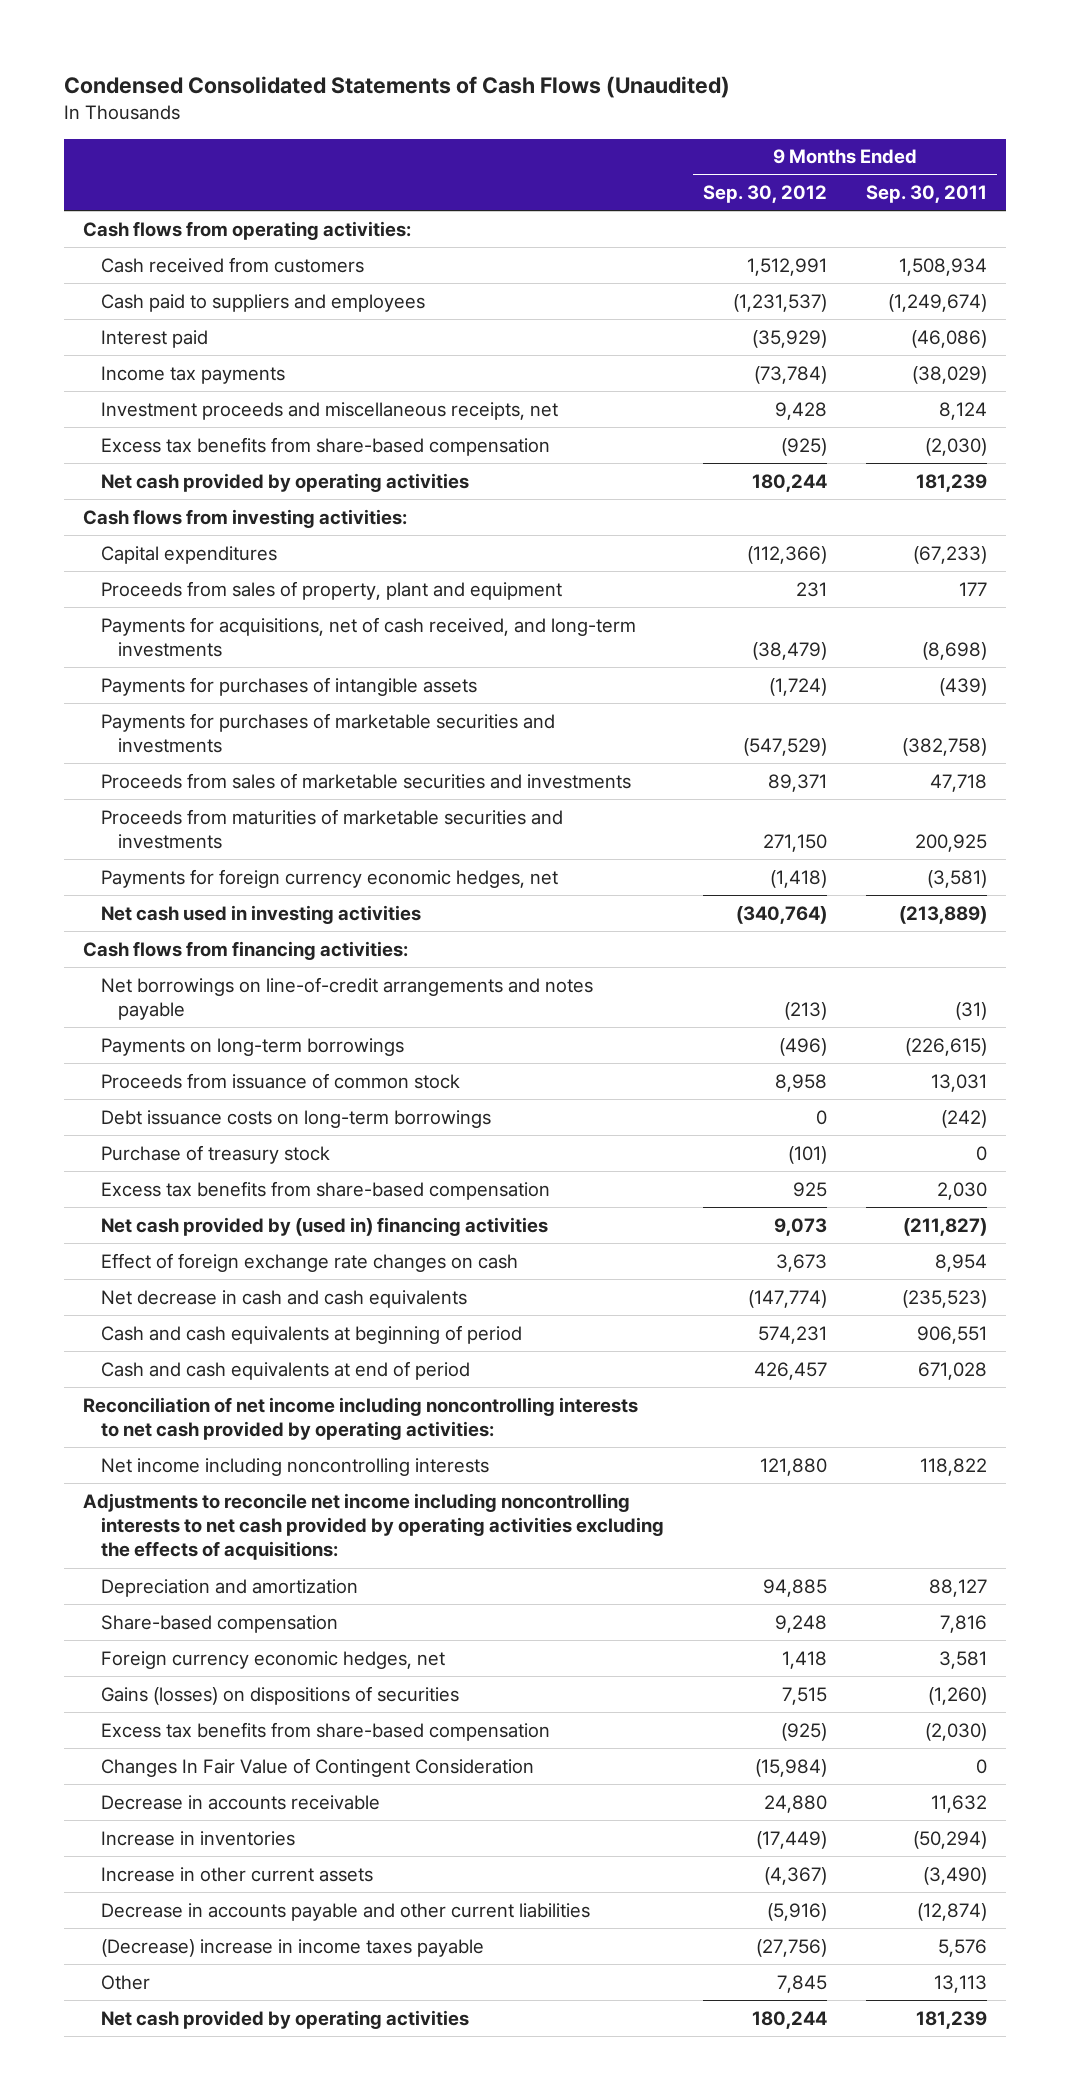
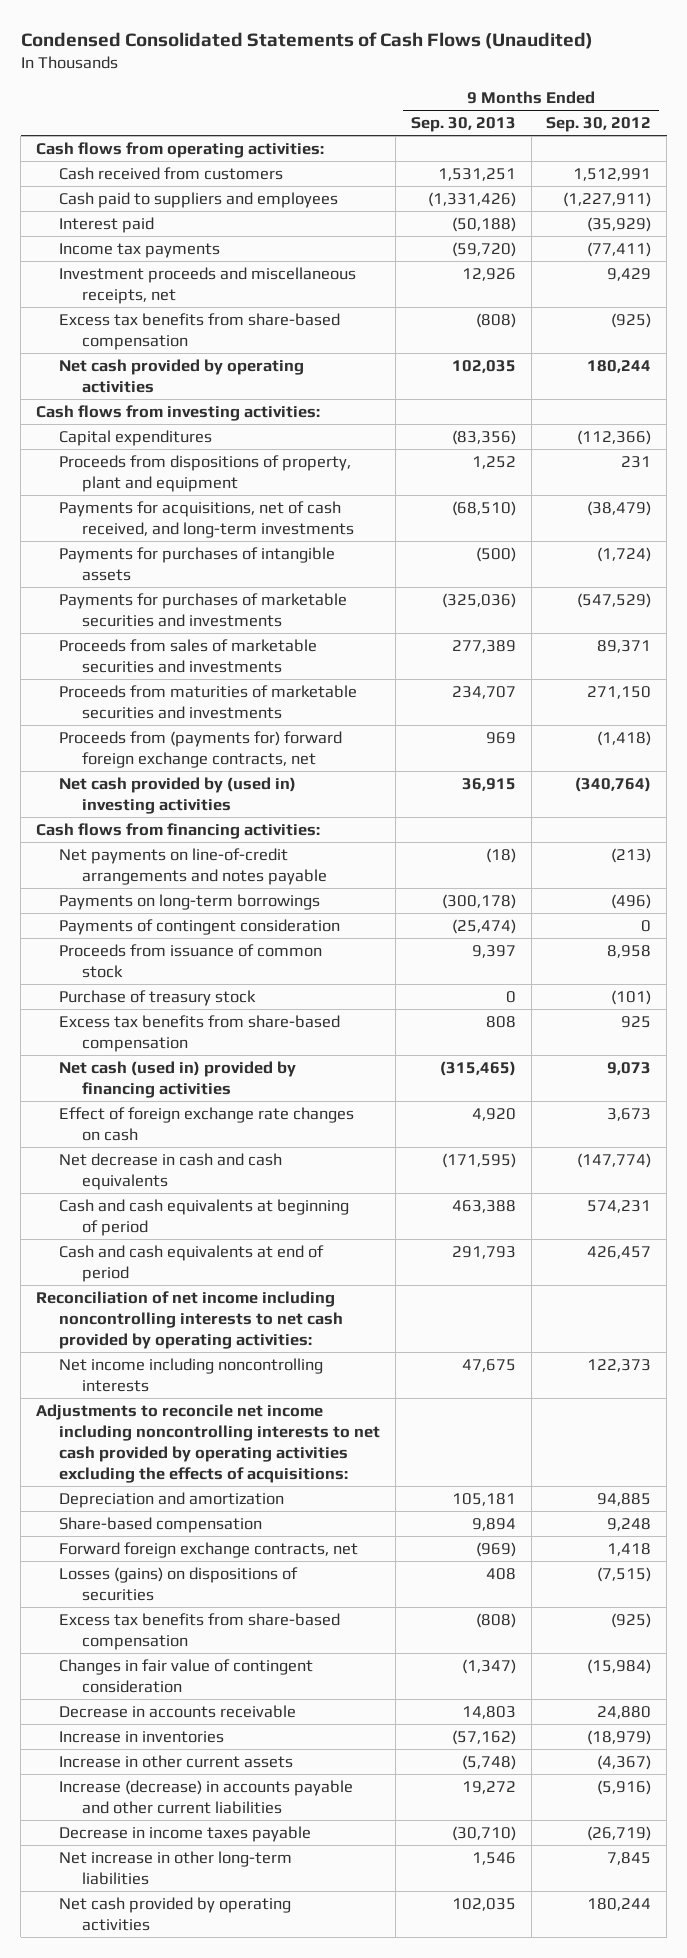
- | 9 Months Ended Sep. 30, 2012 | 9 Months Ended Sep. 30, 2011
+ | 9 Months Ended Sep. 30, 2013 | 9 Months Ended Sep. 30, 2012
- Cash paid to suppliers and employees | (1,231,537) | (1,249,674)
+ Cash paid to suppliers and employees | (1,331,426) | (1,227,911)
- Income tax payments | (73,784) | (38,029)
- Investment proceeds and miscellaneous receipts, net | 9,428 | 8,124
+ Income tax payments | (59,720) | (77,411)
+ Investment proceeds and miscellaneous receipts, net | 12,926 | 9,429
- Proceeds from sales of property, plant and equipment | 231 | 177
+ Proceeds from dispositions of property, plant and equipment | 1,252 | 231
- Payments for foreign currency economic hedges, net | (1,418) | (3,581)
- Net cash used in investing activities | (340,764) | (213,889)
+ Proceeds from (payments for) forward foreign exchange contracts, net | 969 | (1,418)
+ Net cash provided by (used in) investing activities | 36,915 | (340,764)
- Net borrowings on line-of-credit arrangements and notes payable | (213) | (31)
+ Net payments on line-of-credit arrangements and notes payable | (18) | (213)
+ Payments of contingent consideration | (25,474) | 0
- Debt issuance costs on long-term borrowings | 0 | (242)
- Net cash provided by (used in) financing activities | 9,073 | (211,827)
+ Net cash (used in) provided by financing activities | (315,465) | 9,073
- Net income including noncontrolling interests | 121,880 | 118,822
+ Net income including noncontrolling interests | 47,675 | 122,373
- Foreign currency economic hedges, net | 1,418 | 3,581
- Gains (losses) on dispositions of securities | 7,515 | (1,260)
+ Forward foreign exchange contracts, net | (969) | 1,418
+ Losses (gains) on dispositions of securities | 408 | (7,515)
- Changes In Fair Value of Contingent Consideration | (15,984) | 0
+ Changes in fair value of contingent consideration | (1,347) | (15,984)
- Increase in inventories | (17,449) | (50,294)
+ Increase in inventories | (57,162) | (18,979)
- Decrease in accounts payable and other current liabilities | (5,916) | (12,874)
- (Decrease) increase in income taxes payable | (27,756) | 5,576
- Other | 7,845 | 13,113
+ Increase (decrease) in accounts payable and other current liabilities | 19,272 | (5,916)
+ Decrease in income taxes payable | (30,710) | (26,719)
+ Net increase in other long-term liabilities | 1,546 | 7,845

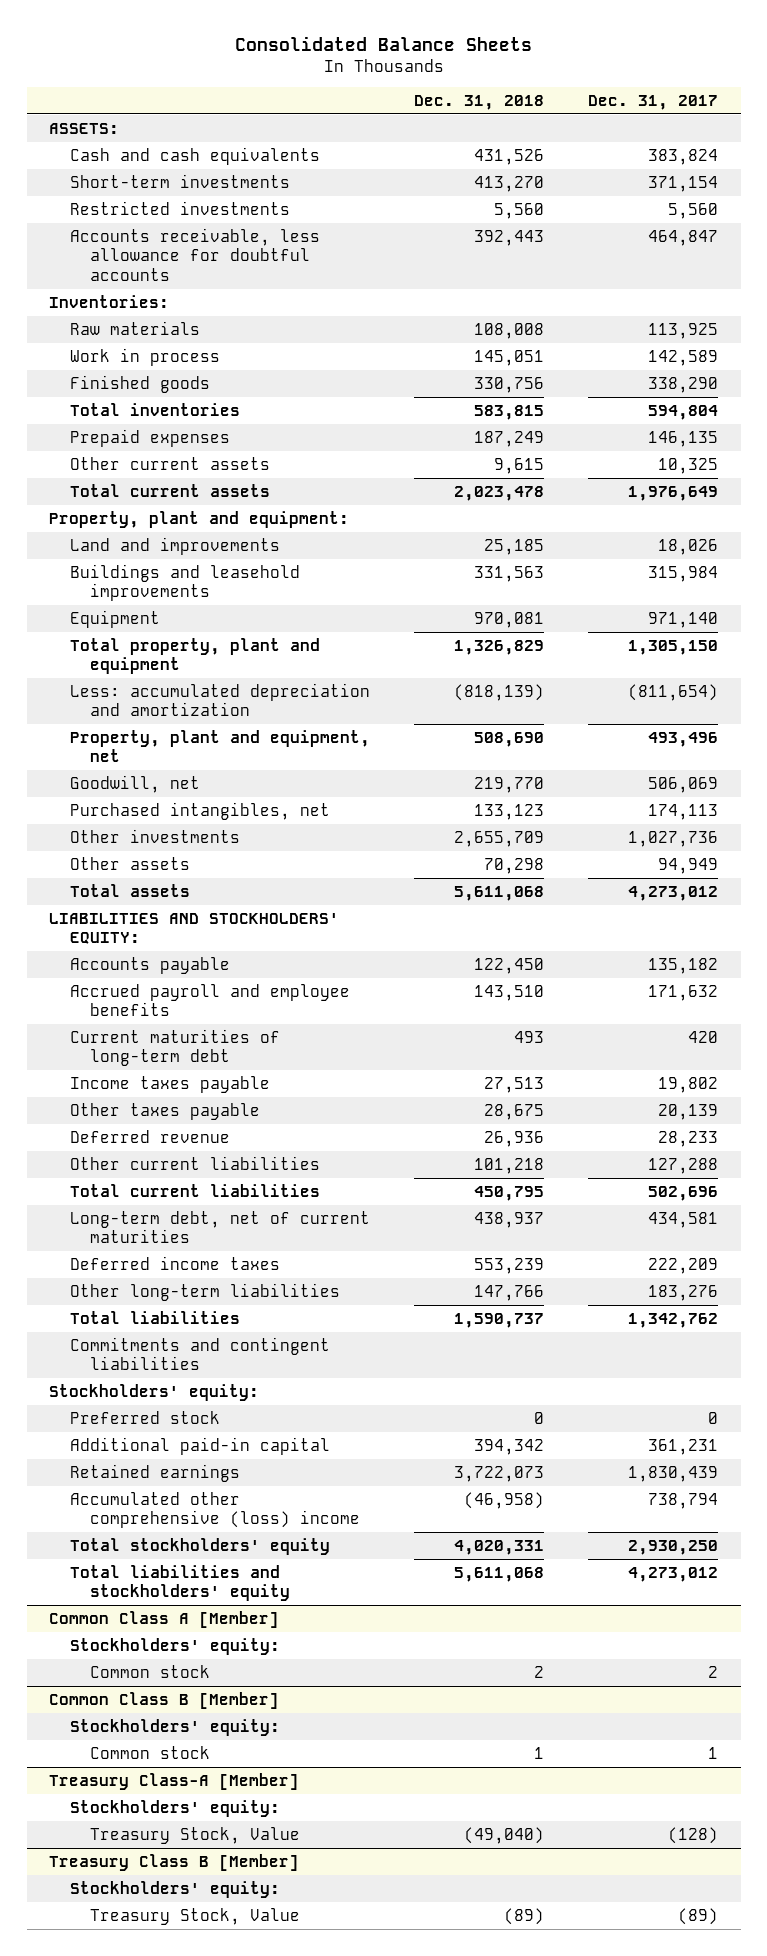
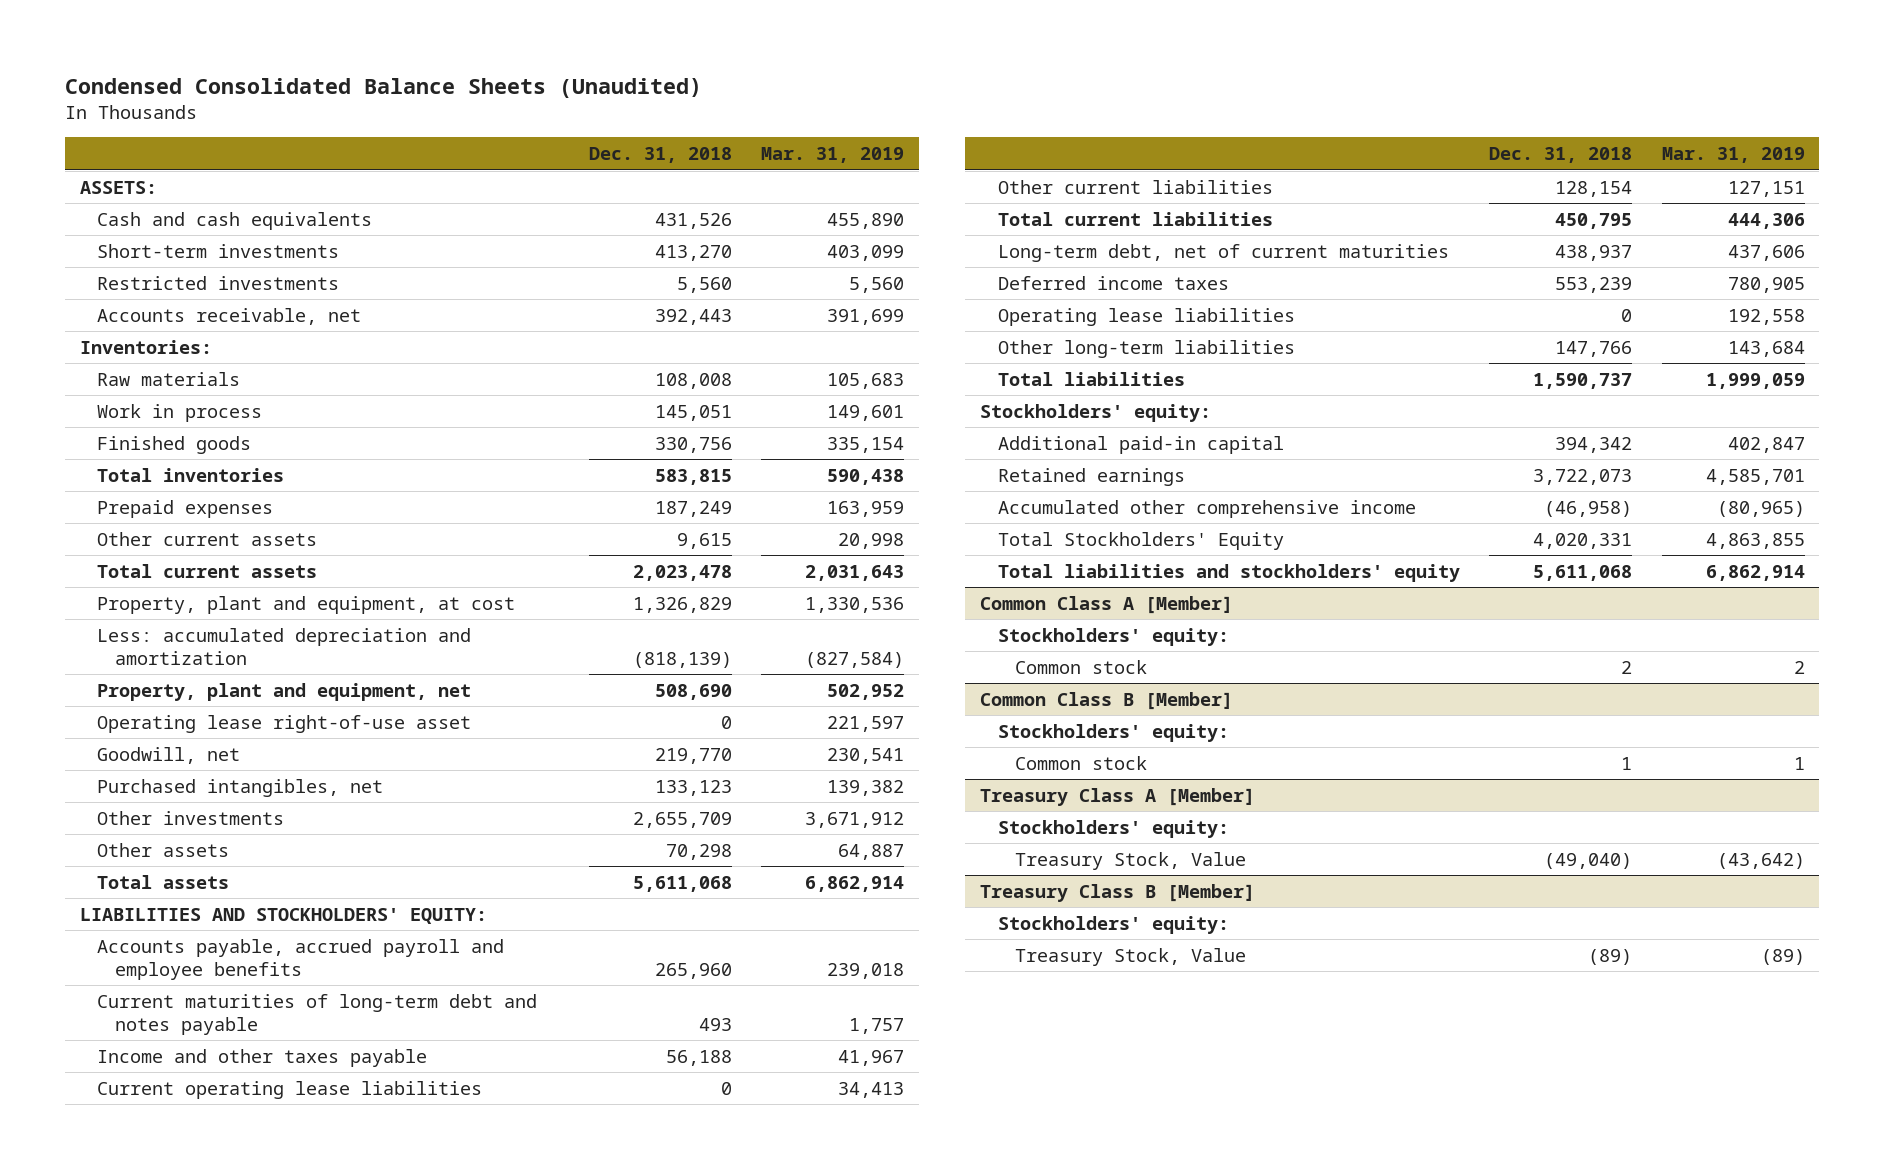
- Consolidated Balance Sheets
+ Condensed Consolidated Balance Sheets (Unaudited)
- | Dec. 31, 2018 | Dec. 31, 2017
+ | Dec. 31, 2018 | Mar. 31, 2019
- Accounts receivable, less allowance for doubtful accounts | 392,443 | 464,847
+ Accounts receivable, net | 392,443 | 391,699
- Property, plant and equipment:
- Land and improvements | 25,185 | 18,026
- Buildings and leasehold improvements | 331,563 | 315,984
- Equipment | 970,081 | 971,140
- Total property, plant and equipment | 1,326,829 | 1,305,150
+ Property, plant and equipment, at cost | 1,326,829 | 1,330,536
+ Operating lease right-of-use asset | 0 | 221,597
- Accounts payable | 122,450 | 135,182
- Accrued payroll and employee benefits | 143,510 | 171,632
- Current maturities of long-term debt | 493 | 420
- Income taxes payable | 27,513 | 19,802
- Other taxes payable | 28,675 | 20,139
- Deferred revenue | 26,936 | 28,233
- Other current liabilities | 101,218 | 127,288
+ Accounts payable, accrued payroll and employee benefits | 265,960 | 239,018
+ Current maturities of long-term debt and notes payable | 493 | 1,757
+ Income and other taxes payable | 56,188 | 41,967
+ Current operating lease liabilities | 0 | 34,413
+ Other current liabilities | 128,154 | 127,151
+ Operating lease liabilities | 0 | 192,558
- Commitments and contingent liabilities
- Preferred stock | 0 | 0
- Accumulated other comprehensive (loss) income | (46,958) | 738,794
- Total stockholders' equity | 4,020,331 | 2,930,250
+ Accumulated other comprehensive income | (46,958) | (80,965)
+ Total Stockholders' Equity | 4,020,331 | 4,863,855
- Treasury Class-A [Member]
+ Treasury Class A [Member]

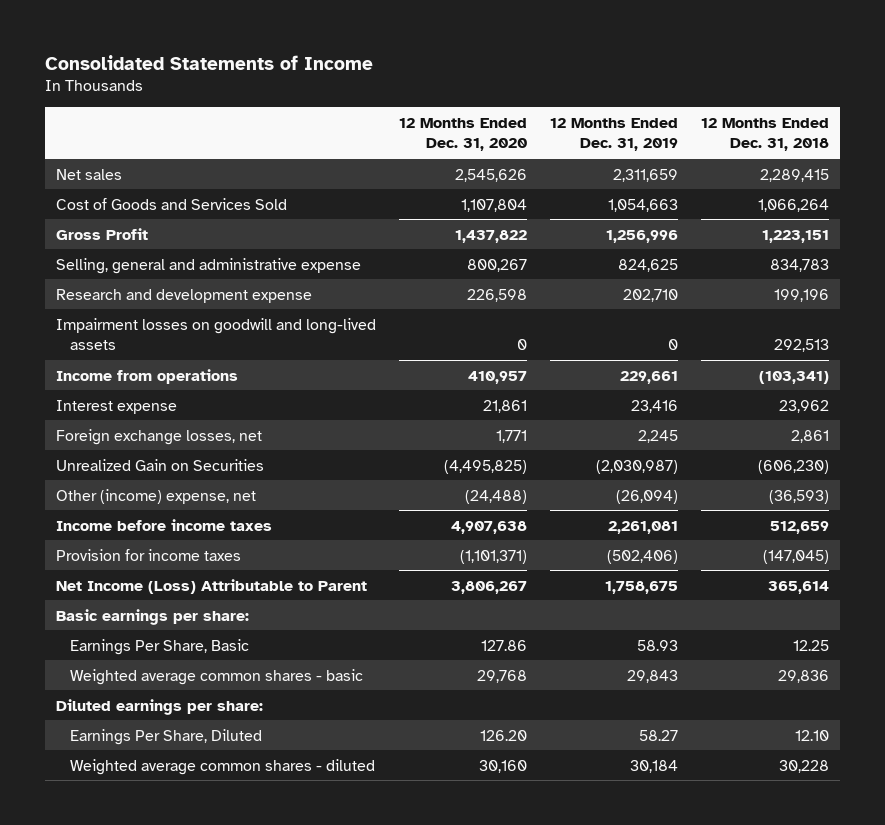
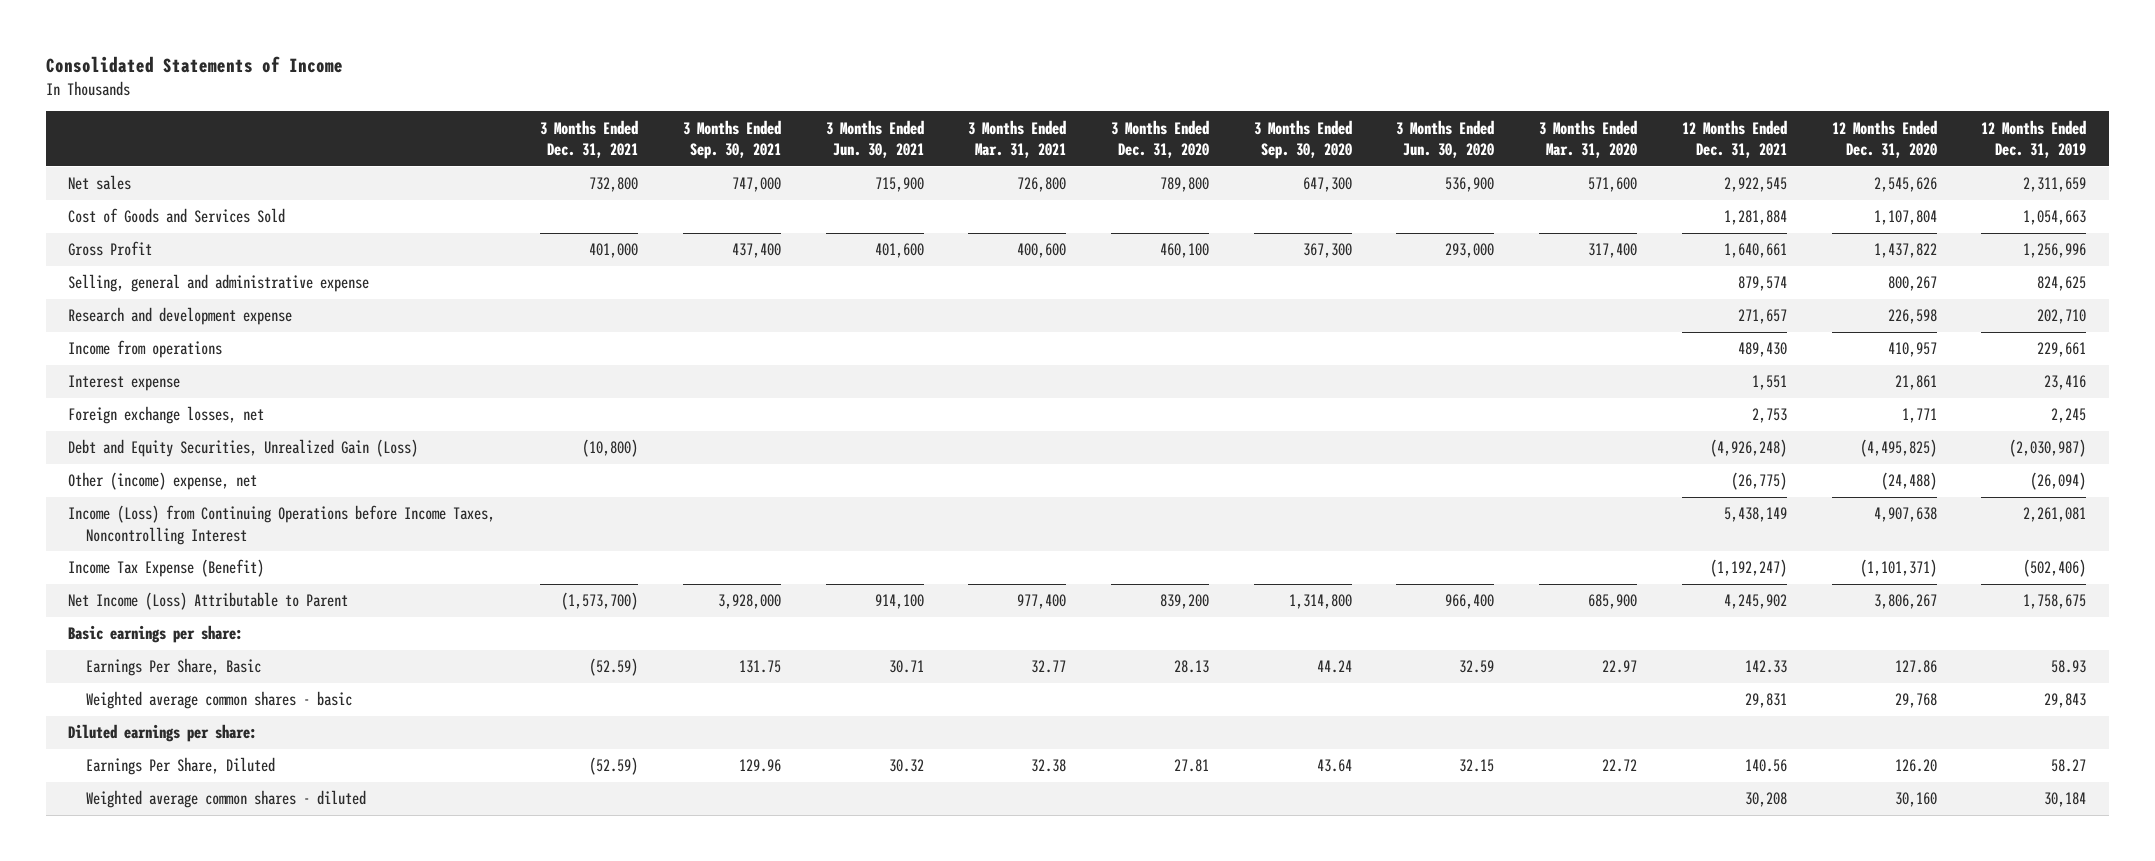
- | 12 Months Ended Dec. 31, 2020 | 12 Months Ended Dec. 31, 2019 | 12 Months Ended Dec. 31, 2018
+ | 3 Months Ended Dec. 31, 2021 | 3 Months Ended Sep. 30, 2021 | 3 Months Ended Jun. 30, 2021 | 3 Months Ended Mar. 31, 2021 | 3 Months Ended Dec. 31, 2020 | 3 Months Ended Sep. 30, 2020 | 3 Months Ended Jun. 30, 2020 | 3 Months Ended Mar. 31, 2020 | 12 Months Ended Dec. 31, 2021 | 12 Months Ended Dec. 31, 2020 | 12 Months Ended Dec. 31, 2019
- Impairment losses on goodwill and long-lived assets | 0 | 0 | 292,513
- Unrealized Gain on Securities | (4,495,825) | (2,030,987) | (606,230)
+ Debt and Equity Securities, Unrealized Gain (Loss) | (10,800) | | | | | | | | (4,926,248) | (4,495,825) | (2,030,987)
- Income before income taxes | 4,907,638 | 2,261,081 | 512,659
- Provision for income taxes | (1,101,371) | (502,406) | (147,045)
+ Income (Loss) from Continuing Operations before Income Taxes, Noncontrolling Interest | | | | | | | | | 5,438,149 | 4,907,638 | 2,261,081
+ Income Tax Expense (Benefit) | | | | | | | | | (1,192,247) | (1,101,371) | (502,406)

